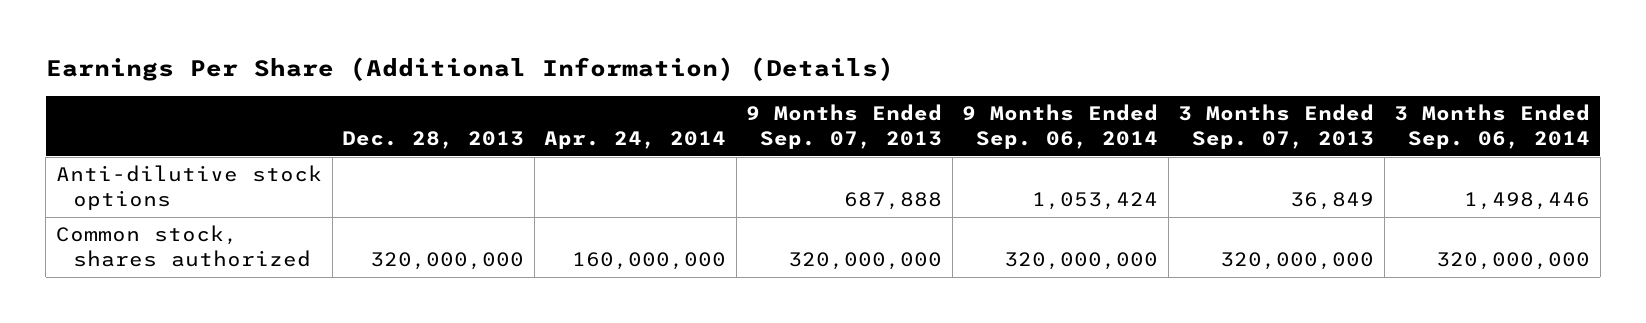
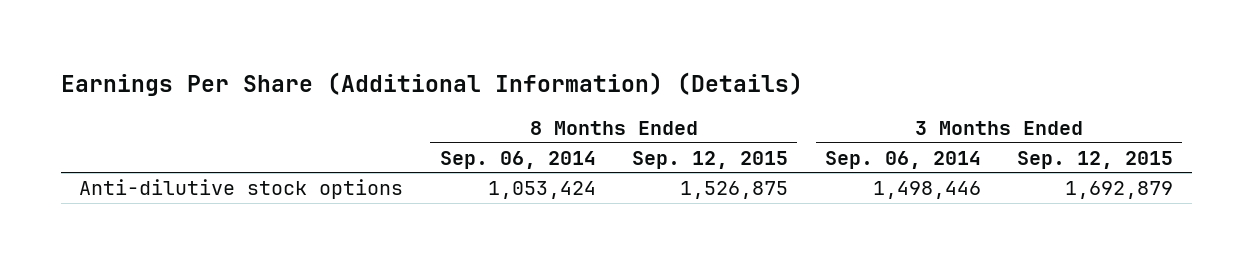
- | Dec. 28, 2013 | Apr. 24, 2014 | 9 Months Ended Sep. 07, 2013 | 9 Months Ended Sep. 06, 2014 | 3 Months Ended Sep. 07, 2013 | 3 Months Ended Sep. 06, 2014
+ | 8 Months Ended Sep. 06, 2014 | 8 Months Ended Sep. 12, 2015 | 3 Months Ended Sep. 06, 2014 | 3 Months Ended Sep. 12, 2015
- Common stock, shares authorized | 320,000,000 | 160,000,000 | 320,000,000 | 320,000,000 | 320,000,000 | 320,000,000

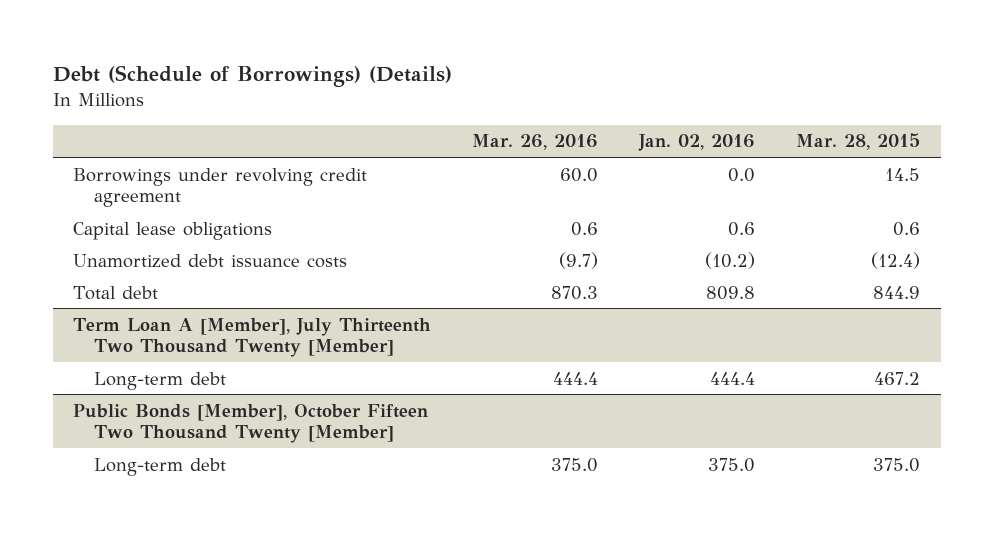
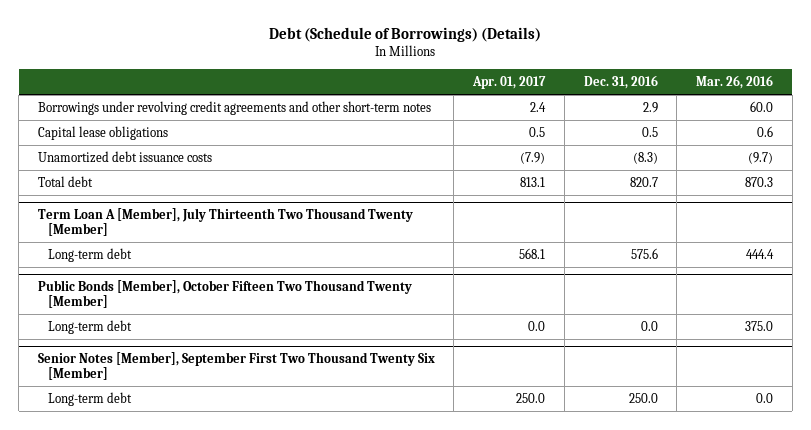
- | Mar. 26, 2016 | Jan. 02, 2016 | Mar. 28, 2015
+ | Apr. 01, 2017 | Dec. 31, 2016 | Mar. 26, 2016
- Borrowings under revolving credit agreement | 60.0 | 0.0 | 14.5
+ Borrowings under revolving credit agreements and other short-term notes | 2.4 | 2.9 | 60.0
+ Senior Notes [Member], September First Two Thousand Twenty Six [Member]
+ Long-term debt | 250.0 | 250.0 | 0.0

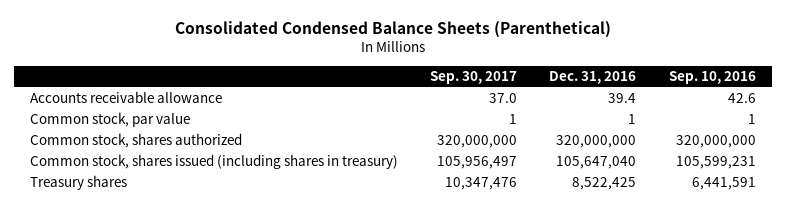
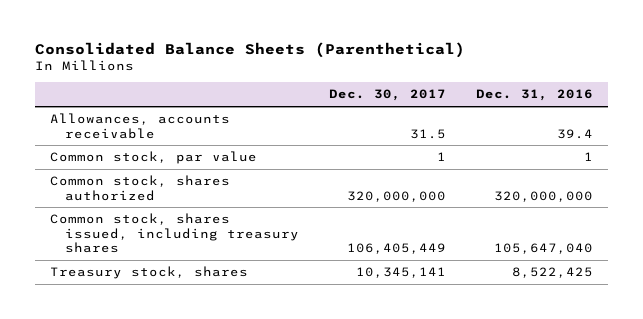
- Consolidated Condensed Balance Sheets (Parenthetical)
+ Consolidated Balance Sheets (Parenthetical)
- | Sep. 30, 2017 | Dec. 31, 2016 | Sep. 10, 2016
+ | Dec. 30, 2017 | Dec. 31, 2016
- Accounts receivable allowance | 37.0 | 39.4 | 42.6
+ Allowances, accounts receivable | 31.5 | 39.4
- Common stock, shares issued (including shares in treasury) | 105,956,497 | 105,647,040 | 105,599,231
- Treasury shares | 10,347,476 | 8,522,425 | 6,441,591
+ Common stock, shares issued, including treasury shares | 106,405,449 | 105,647,040
+ Treasury stock, shares | 10,345,141 | 8,522,425

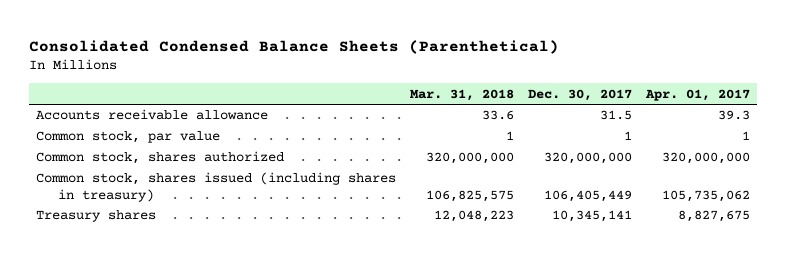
- Consolidated Balance Sheets (Parenthetical)
+ Consolidated Condensed Balance Sheets (Parenthetical)
- | Dec. 30, 2017 | Dec. 31, 2016
+ | Mar. 31, 2018 | Dec. 30, 2017 | Apr. 01, 2017
- Allowances, accounts receivable | 31.5 | 39.4
+ Accounts receivable allowance | 33.6 | 31.5 | 39.3
- Common stock, shares issued, including treasury shares | 106,405,449 | 105,647,040
- Treasury stock, shares | 10,345,141 | 8,522,425
+ Common stock, shares issued (including shares in treasury) | 106,825,575 | 106,405,449 | 105,735,062
+ Treasury shares | 12,048,223 | 10,345,141 | 8,827,675

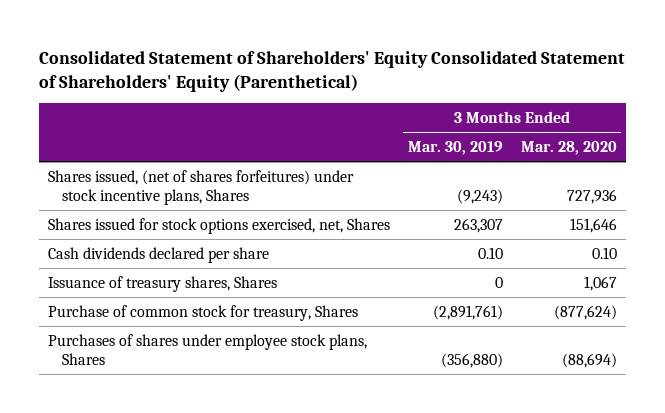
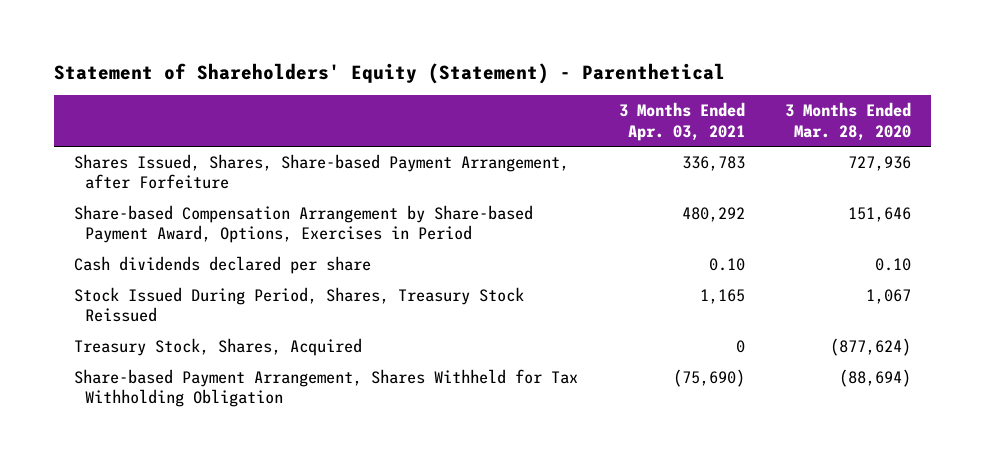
- Consolidated Statement of Shareholders' Equity Consolidated Statement of Shareholders' Equity (Parenthetical)
+ Statement of Shareholders' Equity (Statement) - Parenthetical
- | 3 Months Ended Mar. 30, 2019 | 3 Months Ended Mar. 28, 2020
+ | 3 Months Ended Apr. 03, 2021 | 3 Months Ended Mar. 28, 2020
- Shares issued, (net of shares forfeitures) under stock incentive plans, Shares | (9,243) | 727,936
- Shares issued for stock options exercised, net, Shares | 263,307 | 151,646
+ Shares Issued, Shares, Share-based Payment Arrangement, after Forfeiture | 336,783 | 727,936
+ Share-based Compensation Arrangement by Share-based Payment Award, Options, Exercises in Period | 480,292 | 151,646
- Issuance of treasury shares, Shares | 0 | 1,067
- Purchase of common stock for treasury, Shares | (2,891,761) | (877,624)
- Purchases of shares under employee stock plans, Shares | (356,880) | (88,694)
+ Stock Issued During Period, Shares, Treasury Stock Reissued | 1,165 | 1,067
+ Treasury Stock, Shares, Acquired | 0 | (877,624)
+ Share-based Payment Arrangement, Shares Withheld for Tax Withholding Obligation | (75,690) | (88,694)

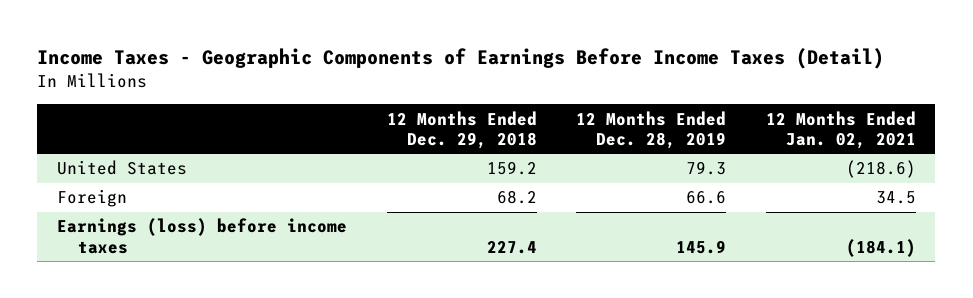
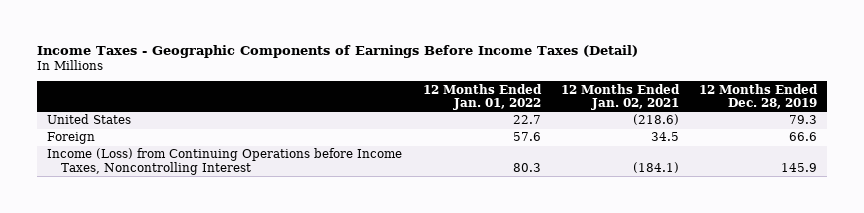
- | 12 Months Ended Dec. 29, 2018 | 12 Months Ended Dec. 28, 2019 | 12 Months Ended Jan. 02, 2021
+ | 12 Months Ended Jan. 01, 2022 | 12 Months Ended Jan. 02, 2021 | 12 Months Ended Dec. 28, 2019
- Earnings (loss) before income taxes | 227.4 | 145.9 | (184.1)
+ Income (Loss) from Continuing Operations before Income Taxes, Noncontrolling Interest | 80.3 | (184.1) | 145.9

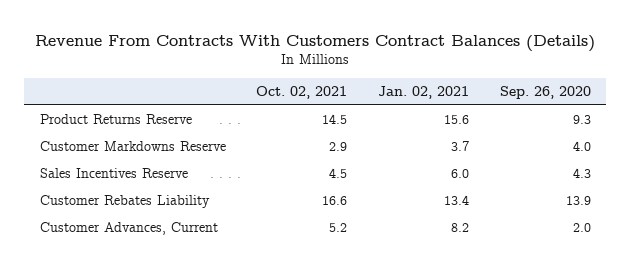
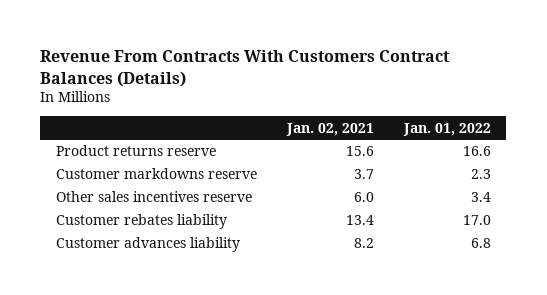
- | Oct. 02, 2021 | Jan. 02, 2021 | Sep. 26, 2020
+ | Jan. 02, 2021 | Jan. 01, 2022
- Product Returns Reserve | 14.5 | 15.6 | 9.3
- Customer Markdowns Reserve | 2.9 | 3.7 | 4.0
- Sales Incentives Reserve | 4.5 | 6.0 | 4.3
- Customer Rebates Liability | 16.6 | 13.4 | 13.9
- Customer Advances, Current | 5.2 | 8.2 | 2.0
+ Product returns reserve | 15.6 | 16.6
+ Customer markdowns reserve | 3.7 | 2.3
+ Other sales incentives reserve | 6.0 | 3.4
+ Customer rebates liability | 13.4 | 17.0
+ Customer advances liability | 8.2 | 6.8

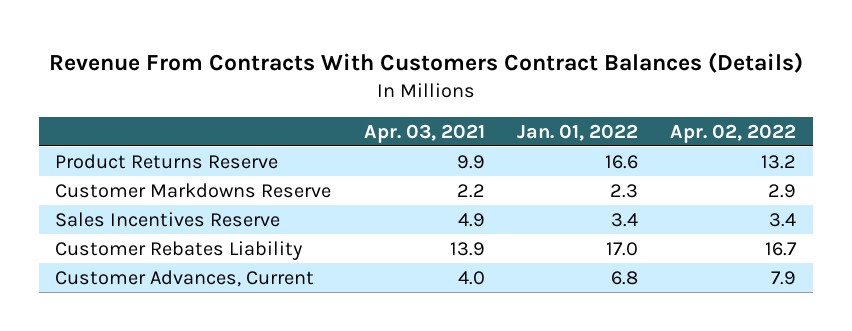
- | Jan. 02, 2021 | Jan. 01, 2022
+ | Apr. 03, 2021 | Jan. 01, 2022 | Apr. 02, 2022
- Product returns reserve | 15.6 | 16.6
- Customer markdowns reserve | 3.7 | 2.3
- Other sales incentives reserve | 6.0 | 3.4
- Customer rebates liability | 13.4 | 17.0
- Customer advances liability | 8.2 | 6.8
+ Product Returns Reserve | 9.9 | 16.6 | 13.2
+ Customer Markdowns Reserve | 2.2 | 2.3 | 2.9
+ Sales Incentives Reserve | 4.9 | 3.4 | 3.4
+ Customer Rebates Liability | 13.9 | 17.0 | 16.7
+ Customer Advances, Current | 4.0 | 6.8 | 7.9

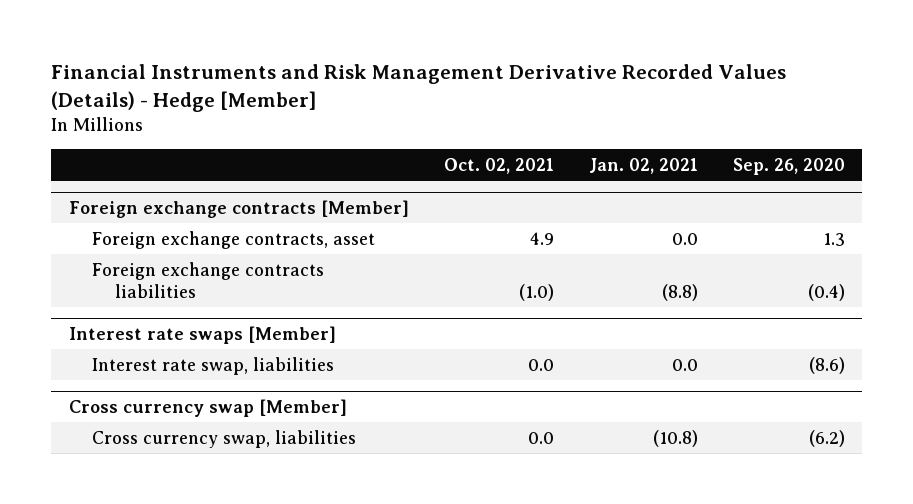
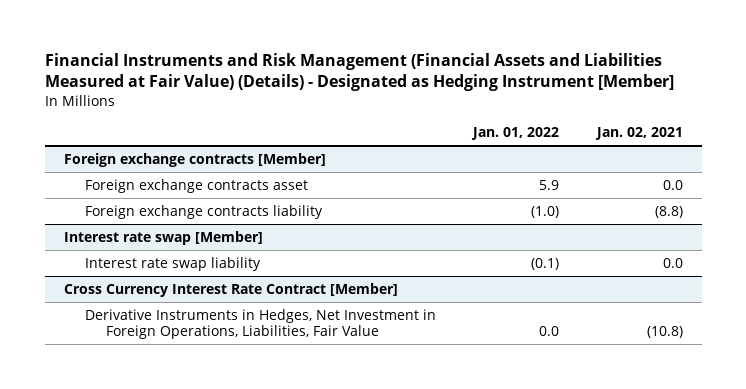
- Financial Instruments and Risk Management Derivative Recorded Values (Details) - Hedge [Member]
+ Financial Instruments and Risk Management (Financial Assets and Liabilities Measured at Fair Value) (Details) - Designated as Hedging Instrument [Member]
- | Oct. 02, 2021 | Jan. 02, 2021 | Sep. 26, 2020
+ | Jan. 01, 2022 | Jan. 02, 2021
@ Foreign exchange contracts [Member]
- Foreign exchange contracts, asset | 4.9 | 0.0 | 1.3
- Foreign exchange contracts liabilities | (1.0) | (8.8) | (0.4)
- Interest rate swaps [Member]
- Interest rate swap, liabilities | 0.0 | 0.0 | (8.6)
- Cross currency swap [Member]
- Cross currency swap, liabilities | 0.0 | (10.8) | (6.2)
@ Foreign exchange contracts [Member]
+ Foreign exchange contracts asset | 5.9 | 0.0
+ Foreign exchange contracts liability | (1.0) | (8.8)
+ Interest rate swap [Member]
+ Interest rate swap liability | (0.1) | 0.0
+ Cross Currency Interest Rate Contract [Member]
+ Derivative Instruments in Hedges, Net Investment in Foreign Operations, Liabilities, Fair Value | 0.0 | (10.8)

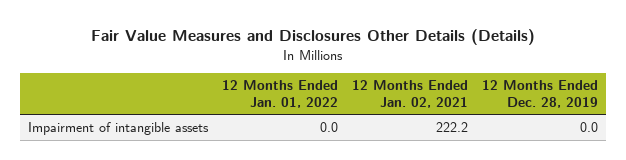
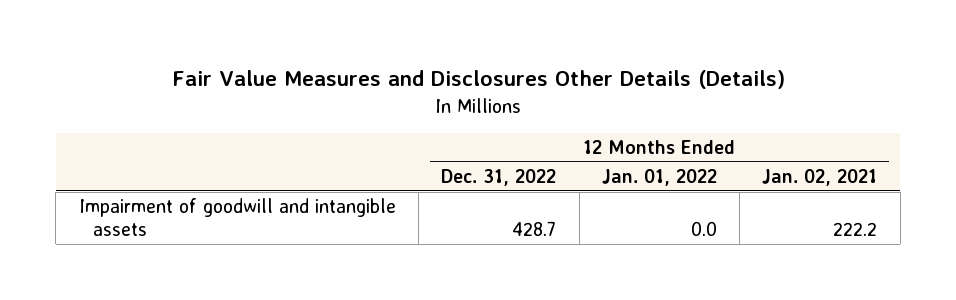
- | 12 Months Ended Jan. 01, 2022 | 12 Months Ended Jan. 02, 2021 | 12 Months Ended Dec. 28, 2019
+ | 12 Months Ended Dec. 31, 2022 | 12 Months Ended Jan. 01, 2022 | 12 Months Ended Jan. 02, 2021
- Impairment of intangible assets | 0.0 | 222.2 | 0.0
+ Impairment of goodwill and intangible assets | 428.7 | 0.0 | 222.2

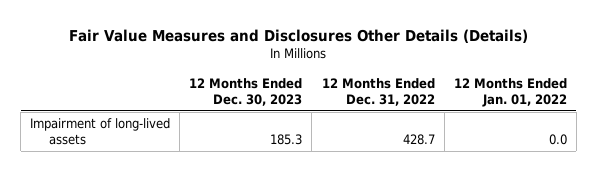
- | 12 Months Ended Dec. 31, 2022 | 12 Months Ended Jan. 01, 2022 | 12 Months Ended Jan. 02, 2021
+ | 12 Months Ended Dec. 30, 2023 | 12 Months Ended Dec. 31, 2022 | 12 Months Ended Jan. 01, 2022
- Impairment of goodwill and intangible assets | 428.7 | 0.0 | 222.2
+ Impairment of long-lived assets | 185.3 | 428.7 | 0.0

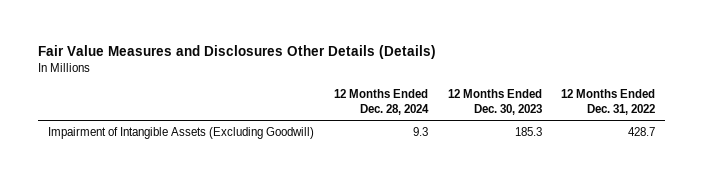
- | 12 Months Ended Dec. 30, 2023 | 12 Months Ended Dec. 31, 2022 | 12 Months Ended Jan. 01, 2022
+ | 12 Months Ended Dec. 28, 2024 | 12 Months Ended Dec. 30, 2023 | 12 Months Ended Dec. 31, 2022
- Impairment of long-lived assets | 185.3 | 428.7 | 0.0
+ Impairment of Intangible Assets (Excluding Goodwill) | 9.3 | 185.3 | 428.7

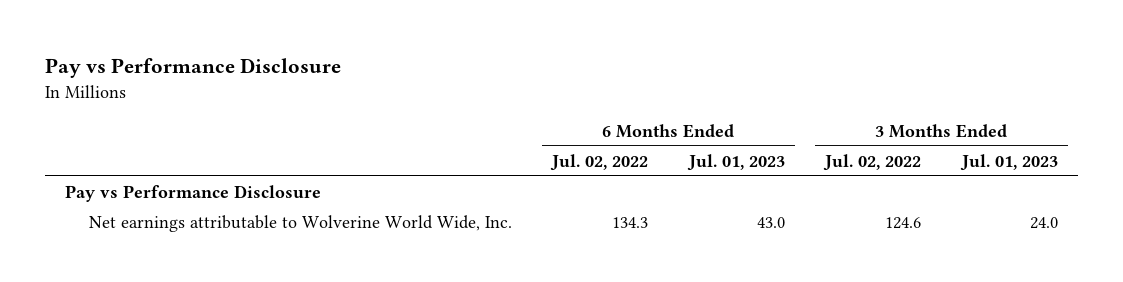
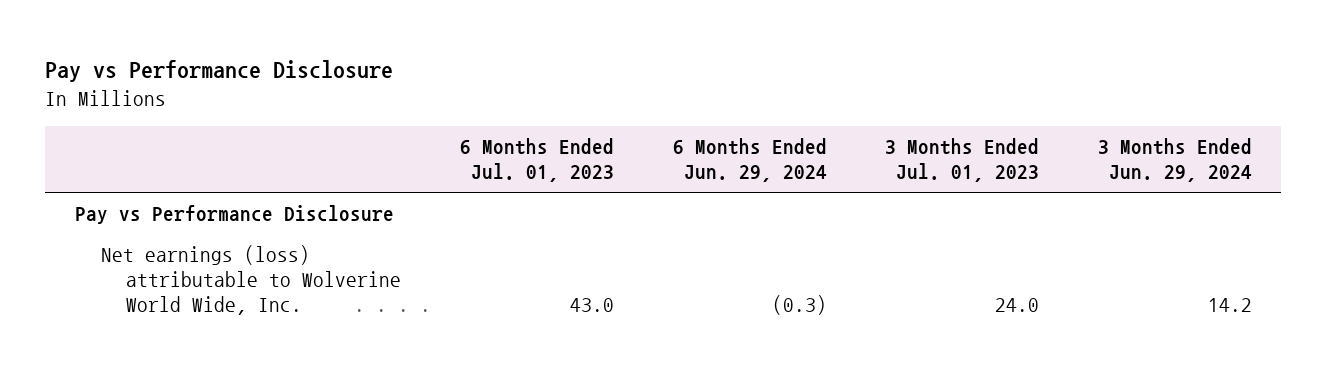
- | 6 Months Ended Jul. 02, 2022 | 6 Months Ended Jul. 01, 2023 | 3 Months Ended Jul. 02, 2022 | 3 Months Ended Jul. 01, 2023
+ | 6 Months Ended Jul. 01, 2023 | 6 Months Ended Jun. 29, 2024 | 3 Months Ended Jul. 01, 2023 | 3 Months Ended Jun. 29, 2024
- Net earnings attributable to Wolverine World Wide, Inc. | 134.3 | 43.0 | 124.6 | 24.0
+ Net earnings (loss) attributable to Wolverine World Wide, Inc. | 43.0 | (0.3) | 24.0 | 14.2

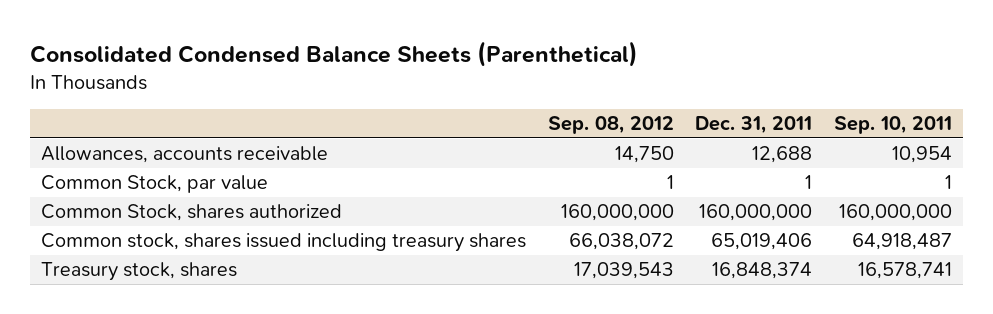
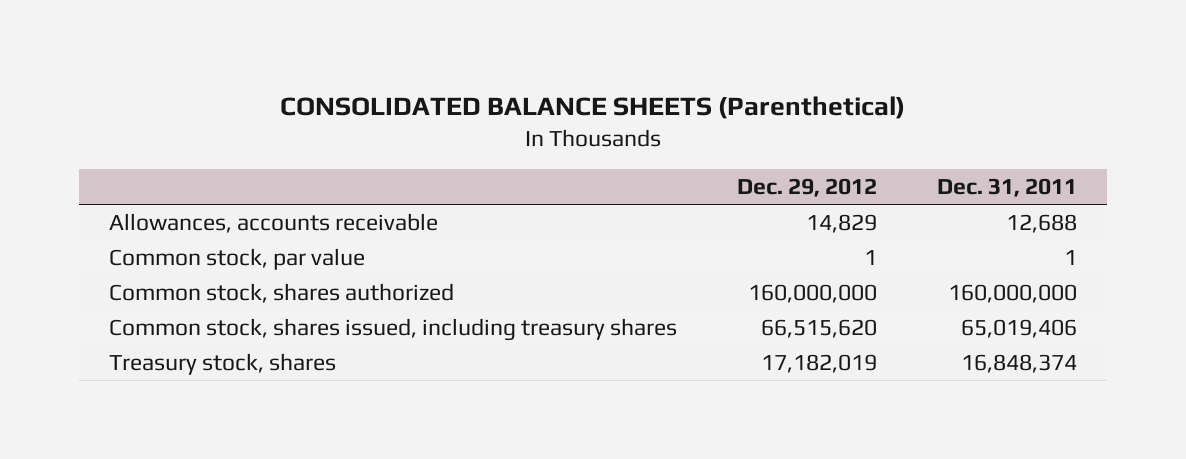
- Consolidated Condensed Balance Sheets (Parenthetical)
+ CONSOLIDATED BALANCE SHEETS (Parenthetical)
- | Sep. 08, 2012 | Dec. 31, 2011 | Sep. 10, 2011
+ | Dec. 29, 2012 | Dec. 31, 2011
- Common Stock, par value | 1 | 1 | 1
- Common Stock, shares authorized | 160,000,000 | 160,000,000 | 160,000,000
- Common stock, shares issued including treasury shares | 66,038,072 | 65,019,406 | 64,918,487
+ Common stock, par value | 1 | 1
+ Common stock, shares authorized | 160,000,000 | 160,000,000
+ Common stock, shares issued, including treasury shares | 66,515,620 | 65,019,406

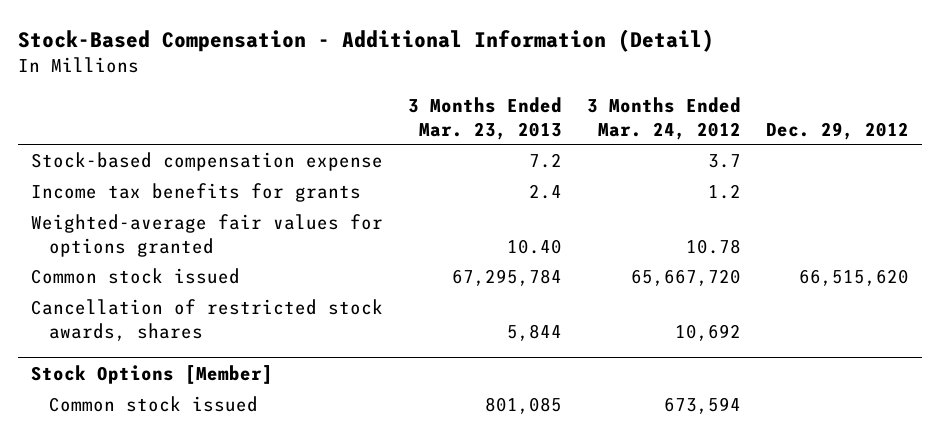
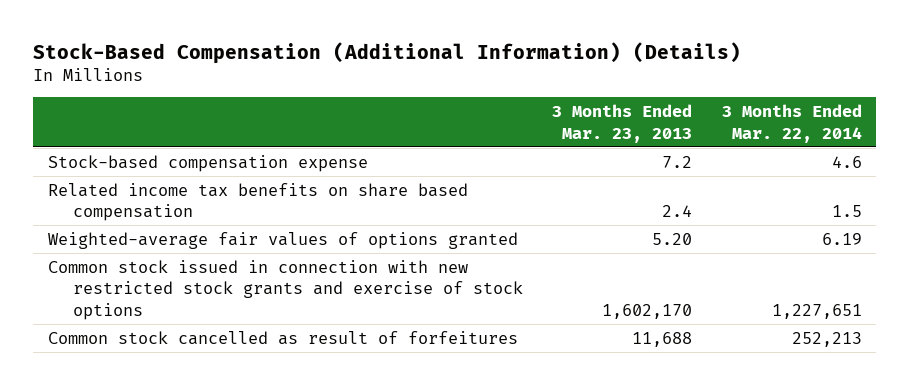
- Stock-Based Compensation - Additional Information (Detail)
+ Stock-Based Compensation (Additional Information) (Details)
- | 3 Months Ended Mar. 23, 2013 | 3 Months Ended Mar. 24, 2012 | Dec. 29, 2012
+ | 3 Months Ended Mar. 23, 2013 | 3 Months Ended Mar. 22, 2014
- Income tax benefits for grants | 2.4 | 1.2 |
- Weighted-average fair values for options granted | 10.40 | 10.78 |
- Common stock issued | 67,295,784 | 65,667,720 | 66,515,620
- Cancellation of restricted stock awards, shares | 5,844 | 10,692 |
- Stock Options [Member]
- Common stock issued | 801,085 | 673,594 |
+ Related income tax benefits on share based compensation | 2.4 | 1.5
+ Weighted-average fair values of options granted | 5.20 | 6.19
+ Common stock issued in connection with new restricted stock grants and exercise of stock options | 1,602,170 | 1,227,651
+ Common stock cancelled as result of forfeitures | 11,688 | 252,213

